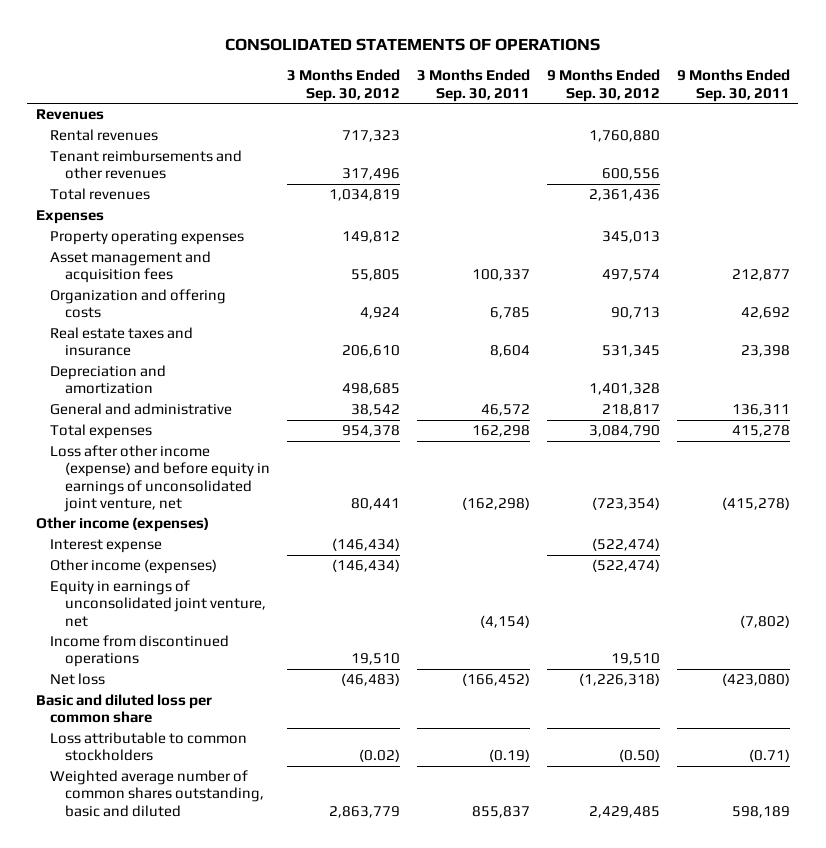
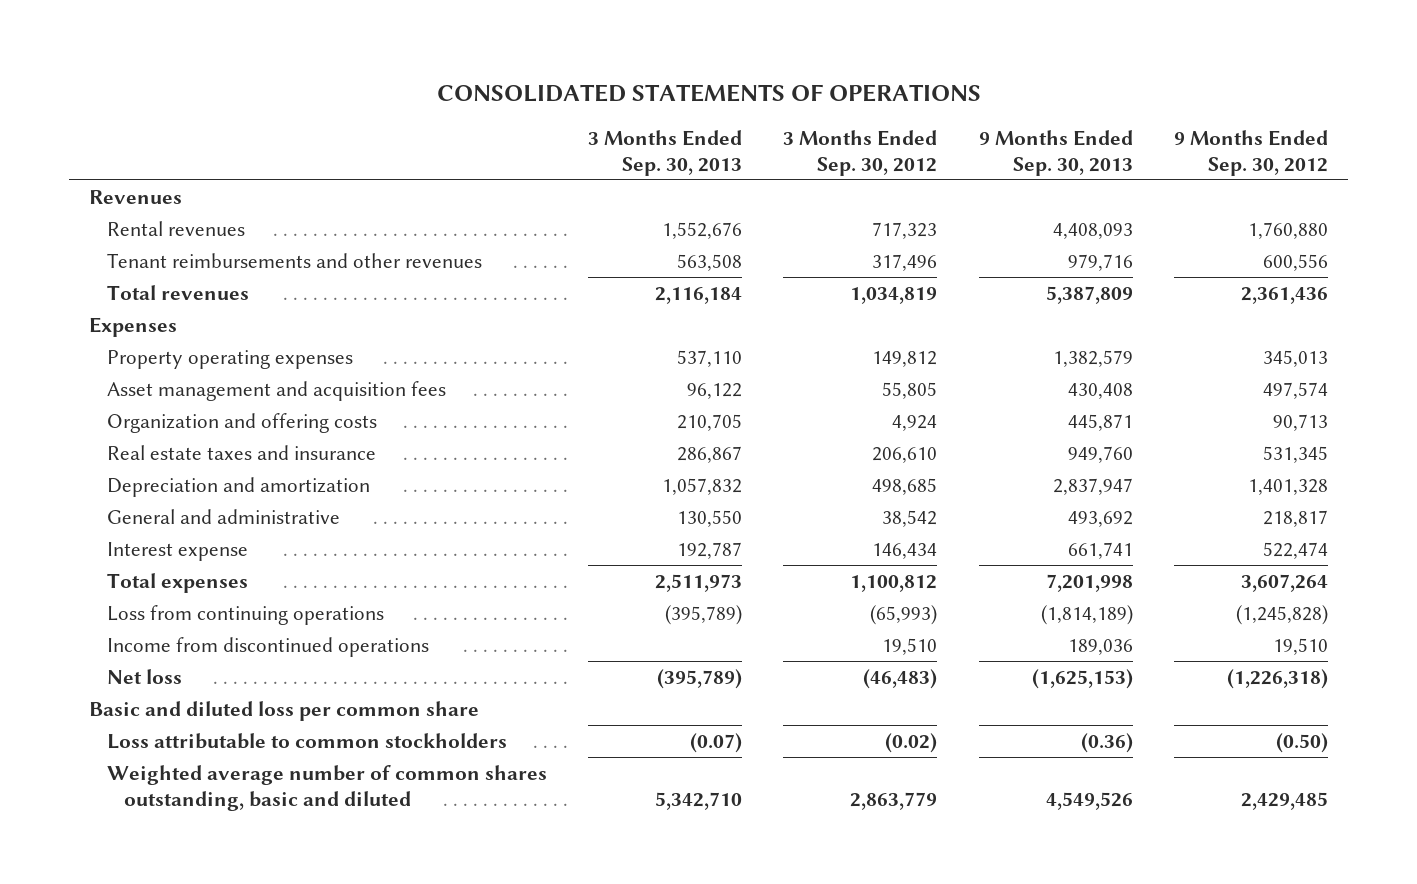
- | 3 Months Ended Sep. 30, 2012 | 3 Months Ended Sep. 30, 2011 | 9 Months Ended Sep. 30, 2012 | 9 Months Ended Sep. 30, 2011
+ | 3 Months Ended Sep. 30, 2013 | 3 Months Ended Sep. 30, 2012 | 9 Months Ended Sep. 30, 2013 | 9 Months Ended Sep. 30, 2012
- Total expenses | 954,378 | 162,298 | 3,084,790 | 415,278
- Loss after other income (expense) and before equity in earnings of unconsolidated joint venture, net | 80,441 | (162,298) | (723,354) | (415,278)
- Other income (expenses)
- Interest expense | (146,434) | | (522,474) |
- Other income (expenses) | (146,434) | | (522,474) |
- Equity in earnings of unconsolidated joint venture, net | | (4,154) | | (7,802)
+ Interest expense | 192,787 | 146,434 | 661,741 | 522,474
+ Total expenses | 2,511,973 | 1,100,812 | 7,201,998 | 3,607,264
+ Loss from continuing operations | (395,789) | (65,993) | (1,814,189) | (1,245,828)

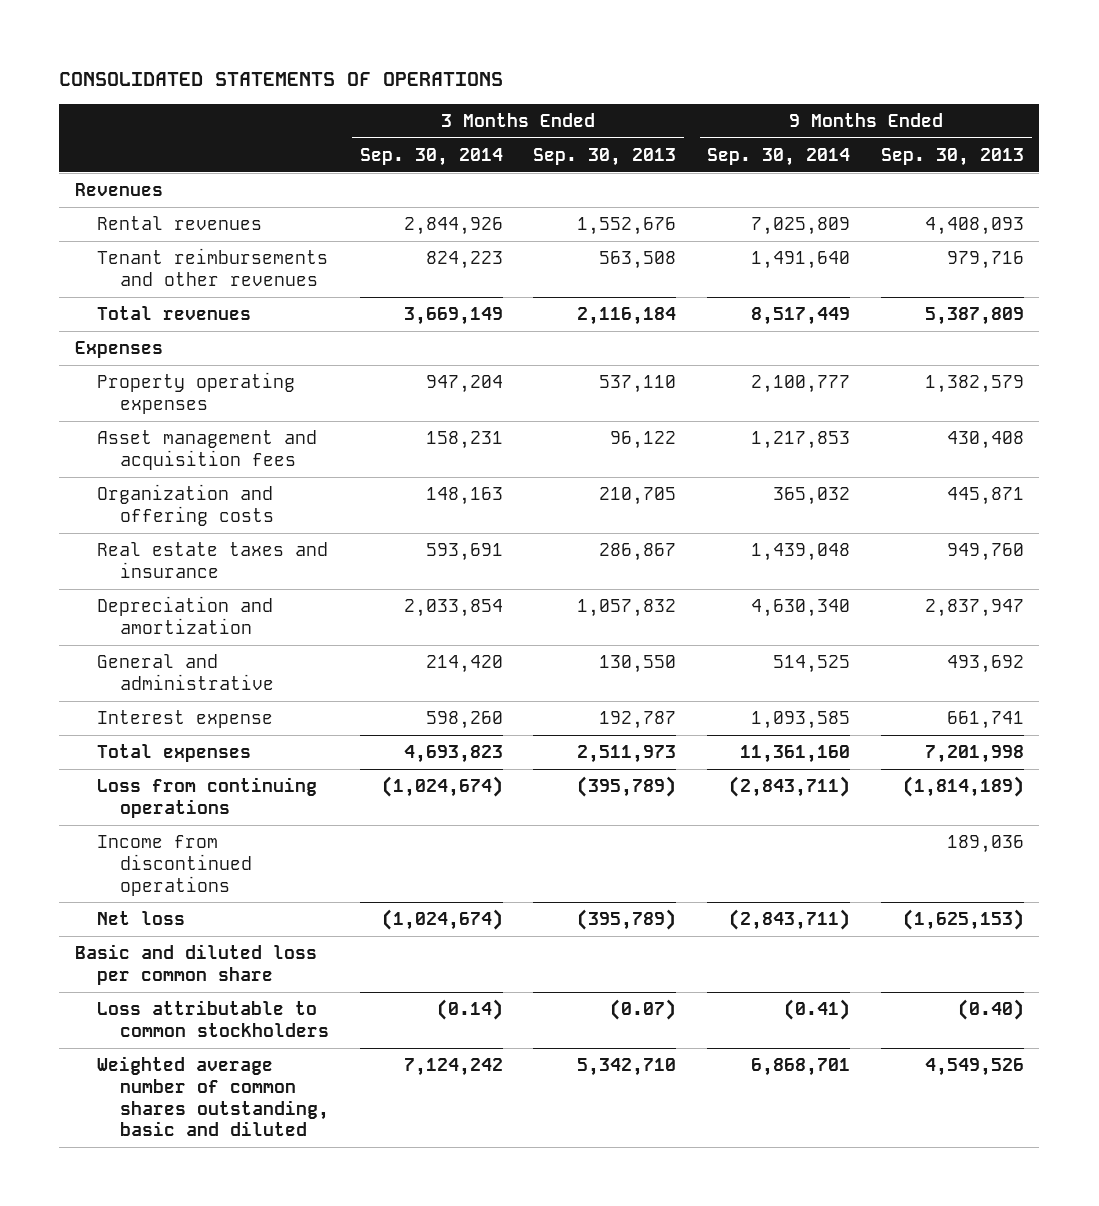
- | 3 Months Ended Sep. 30, 2013 | 3 Months Ended Sep. 30, 2012 | 9 Months Ended Sep. 30, 2013 | 9 Months Ended Sep. 30, 2012
+ | 3 Months Ended Sep. 30, 2014 | 3 Months Ended Sep. 30, 2013 | 9 Months Ended Sep. 30, 2014 | 9 Months Ended Sep. 30, 2013
- Loss attributable to common stockholders | (0.07) | (0.02) | (0.36) | (0.50)
+ Loss attributable to common stockholders | (0.14) | (0.07) | (0.41) | (0.40)

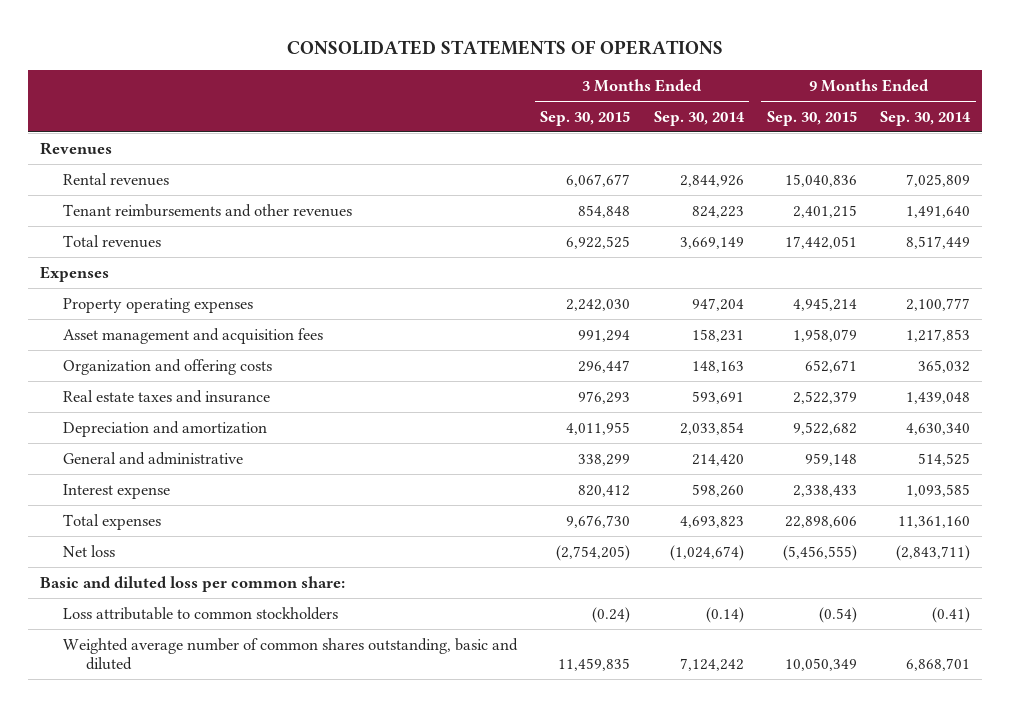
- | 3 Months Ended Sep. 30, 2014 | 3 Months Ended Sep. 30, 2013 | 9 Months Ended Sep. 30, 2014 | 9 Months Ended Sep. 30, 2013
+ | 3 Months Ended Sep. 30, 2015 | 3 Months Ended Sep. 30, 2014 | 9 Months Ended Sep. 30, 2015 | 9 Months Ended Sep. 30, 2014
- Loss from continuing operations | (1,024,674) | (395,789) | (2,843,711) | (1,814,189)
- Income from discontinued operations | | | | 189,036
- Basic and diluted loss per common share
+ Basic and diluted loss per common share:

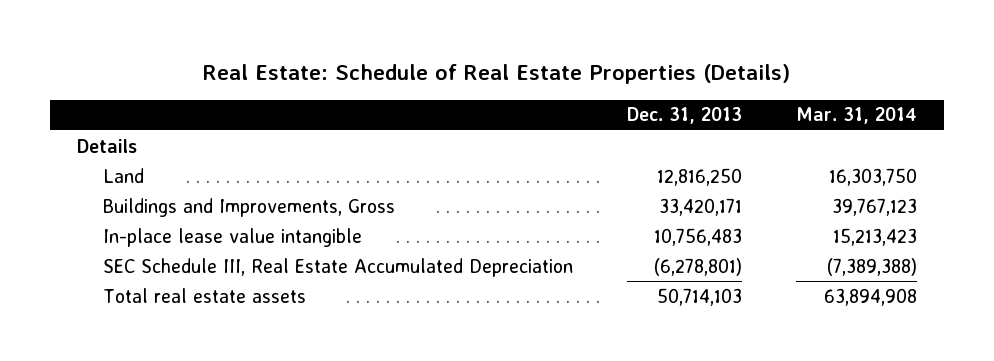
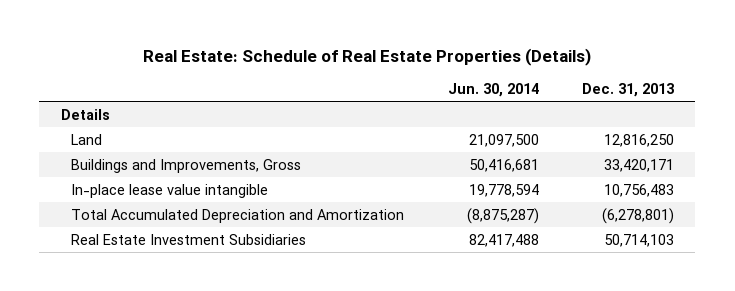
- | Dec. 31, 2013 | Mar. 31, 2014
+ | Jun. 30, 2014 | Dec. 31, 2013
- SEC Schedule III, Real Estate Accumulated Depreciation | (6,278,801) | (7,389,388)
- Total real estate assets | 50,714,103 | 63,894,908
+ Total Accumulated Depreciation and Amortization | (8,875,287) | (6,278,801)
+ Real Estate Investment Subsidiaries | 82,417,488 | 50,714,103

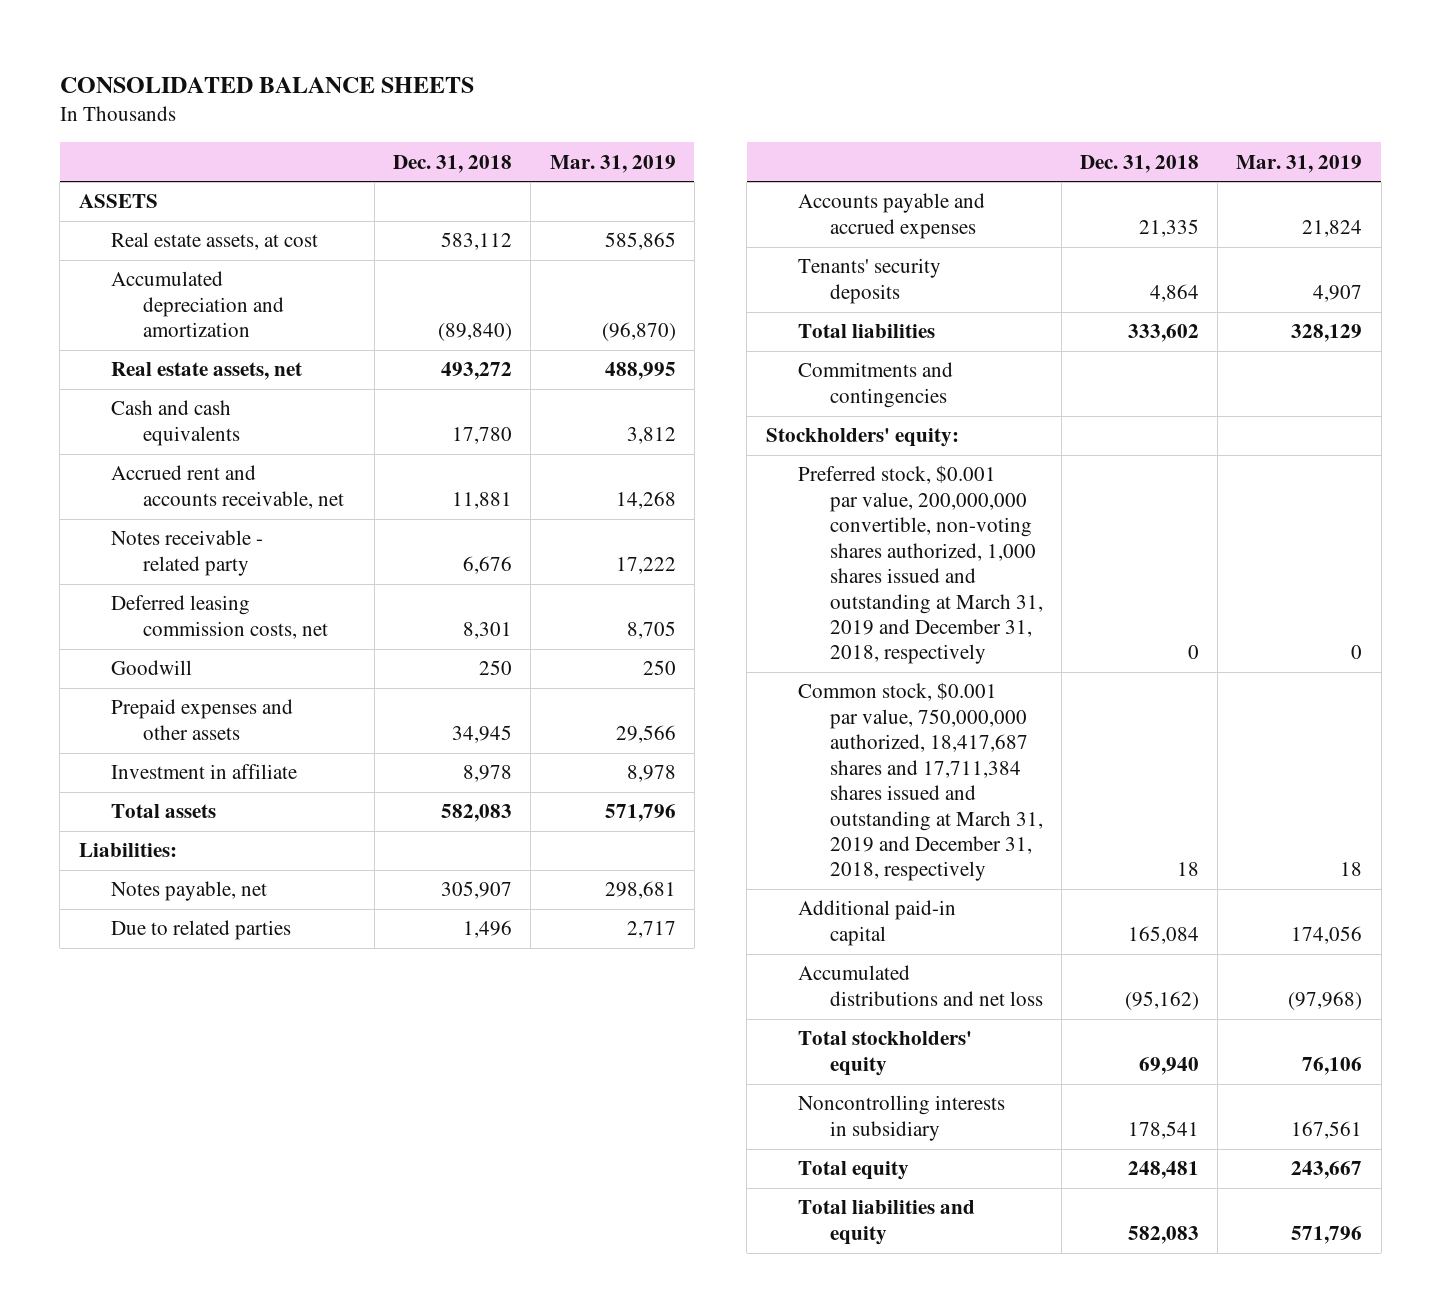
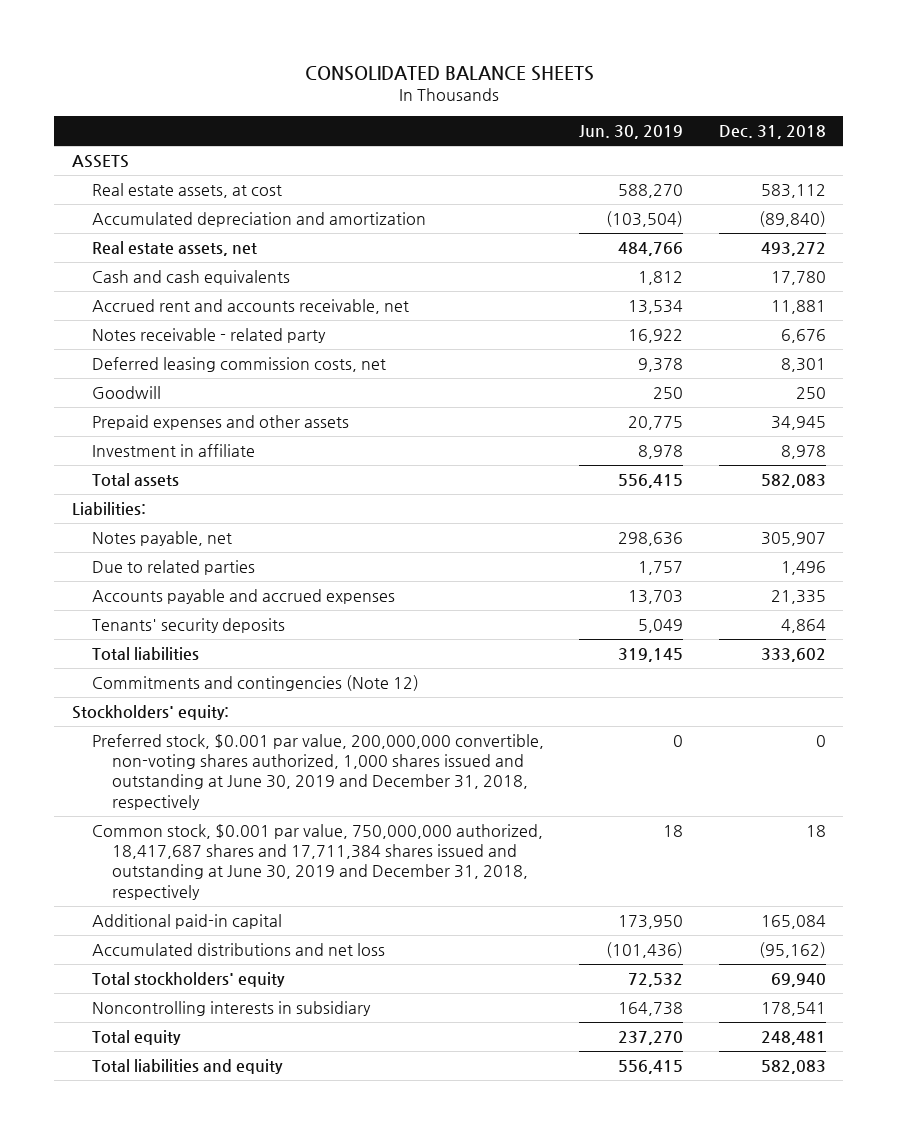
- | Dec. 31, 2018 | Mar. 31, 2019
+ | Jun. 30, 2019 | Dec. 31, 2018
- Commitments and contingencies
+ Commitments and contingencies (Note 12)
- Preferred stock, $0.001 par value, 200,000,000 convertible, non-voting shares authorized, 1,000 shares issued and outstanding at March 31, 2019 and December 31, 2018, respectively | 0 | 0
- Common stock, $0.001 par value, 750,000,000 authorized, 18,417,687 shares and 17,711,384 shares issued and outstanding at March 31, 2019 and December 31, 2018, respectively | 18 | 18
+ Preferred stock, $0.001 par value, 200,000,000 convertible, non-voting shares authorized, 1,000 shares issued and outstanding at June 30, 2019 and December 31, 2018, respectively | 0 | 0
+ Common stock, $0.001 par value, 750,000,000 authorized, 18,417,687 shares and 17,711,384 shares issued and outstanding at June 30, 2019 and December 31, 2018, respectively | 18 | 18

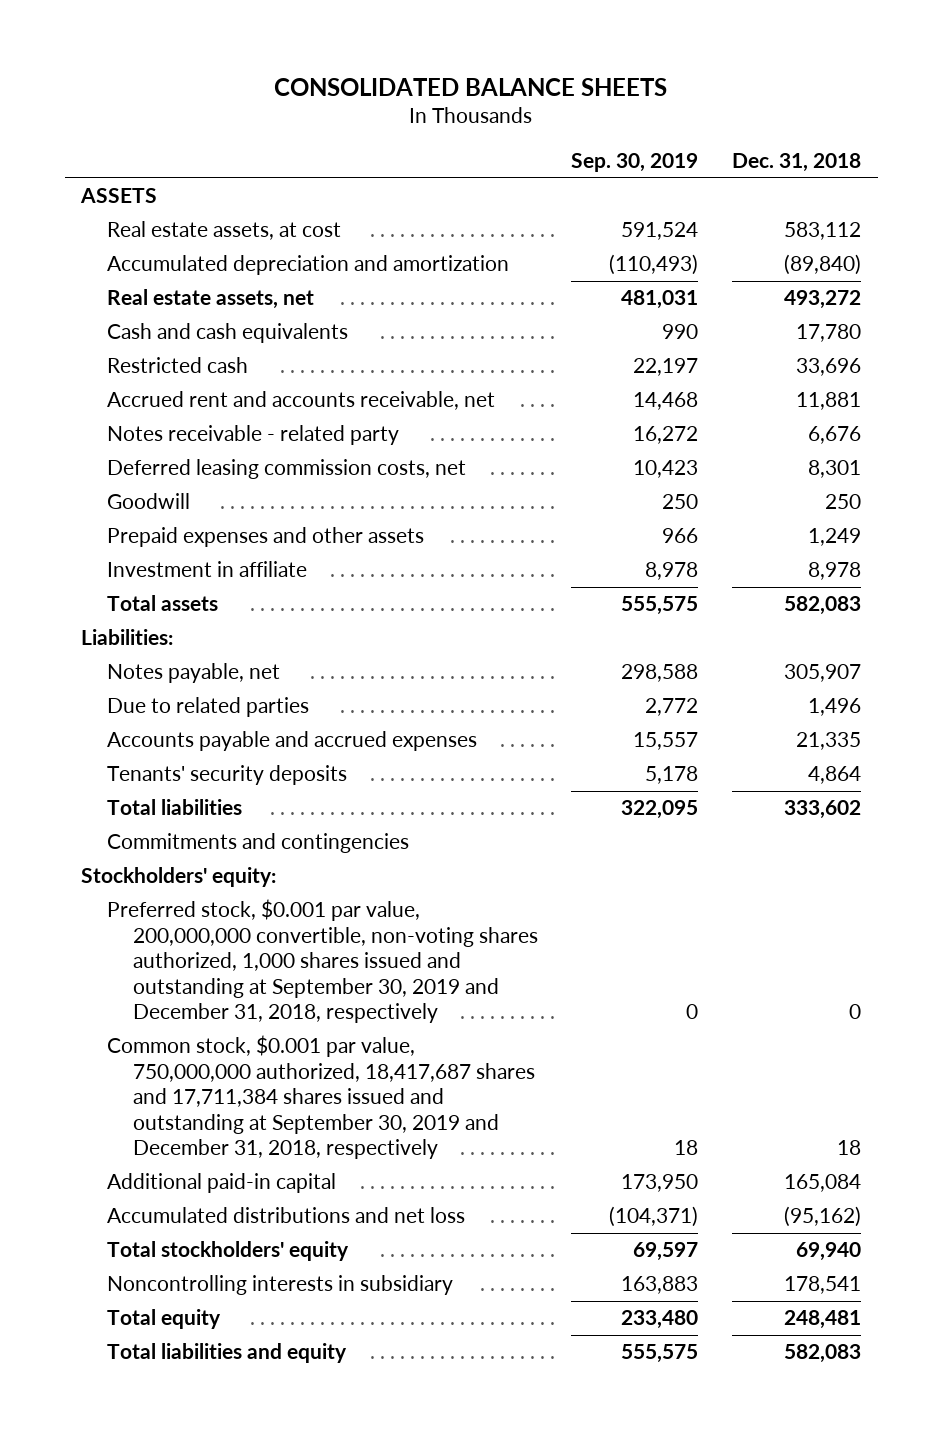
- | Jun. 30, 2019 | Dec. 31, 2018
+ | Sep. 30, 2019 | Dec. 31, 2018
+ Restricted cash | 22,197 | 33,696
- Prepaid expenses and other assets | 20,775 | 34,945
+ Prepaid expenses and other assets | 966 | 1,249
- Commitments and contingencies (Note 12)
+ Commitments and contingencies
- Preferred stock, $0.001 par value, 200,000,000 convertible, non-voting shares authorized, 1,000 shares issued and outstanding at June 30, 2019 and December 31, 2018, respectively | 0 | 0
- Common stock, $0.001 par value, 750,000,000 authorized, 18,417,687 shares and 17,711,384 shares issued and outstanding at June 30, 2019 and December 31, 2018, respectively | 18 | 18
+ Preferred stock, $0.001 par value, 200,000,000 convertible, non-voting shares authorized, 1,000 shares issued and outstanding at September 30, 2019 and December 31, 2018, respectively | 0 | 0
+ Common stock, $0.001 par value, 750,000,000 authorized, 18,417,687 shares and 17,711,384 shares issued and outstanding at September 30, 2019 and December 31, 2018, respectively | 18 | 18

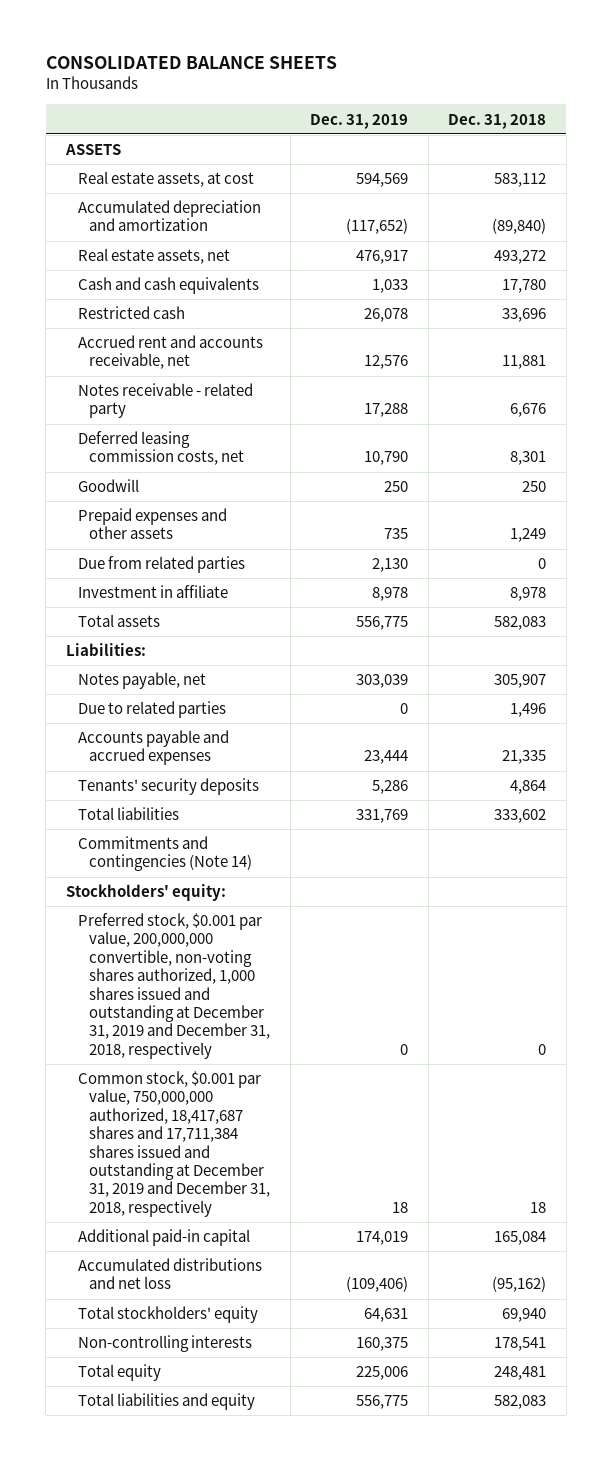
- | Sep. 30, 2019 | Dec. 31, 2018
+ | Dec. 31, 2019 | Dec. 31, 2018
+ Due from related parties | 2,130 | 0
- Commitments and contingencies
+ Commitments and contingencies (Note 14)
- Preferred stock, $0.001 par value, 200,000,000 convertible, non-voting shares authorized, 1,000 shares issued and outstanding at September 30, 2019 and December 31, 2018, respectively | 0 | 0
- Common stock, $0.001 par value, 750,000,000 authorized, 18,417,687 shares and 17,711,384 shares issued and outstanding at September 30, 2019 and December 31, 2018, respectively | 18 | 18
+ Preferred stock, $0.001 par value, 200,000,000 convertible, non-voting shares authorized, 1,000 shares issued and outstanding at December 31, 2019 and December 31, 2018, respectively | 0 | 0
+ Common stock, $0.001 par value, 750,000,000 authorized, 18,417,687 shares and 17,711,384 shares issued and outstanding at December 31, 2019 and December 31, 2018, respectively | 18 | 18
- Noncontrolling interests in subsidiary | 163,883 | 178,541
+ Non-controlling interests | 160,375 | 178,541

